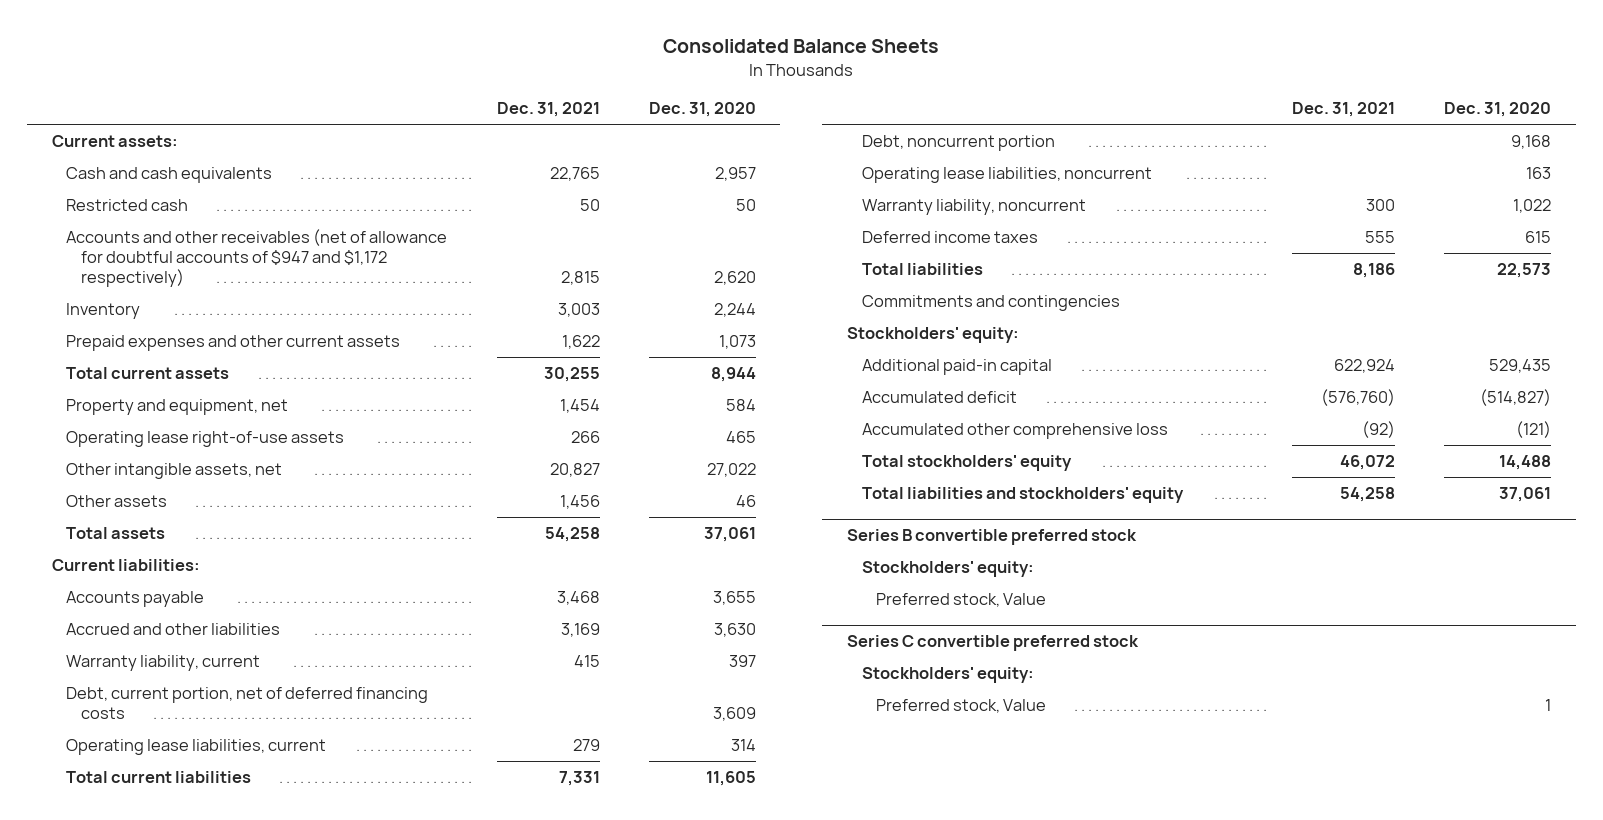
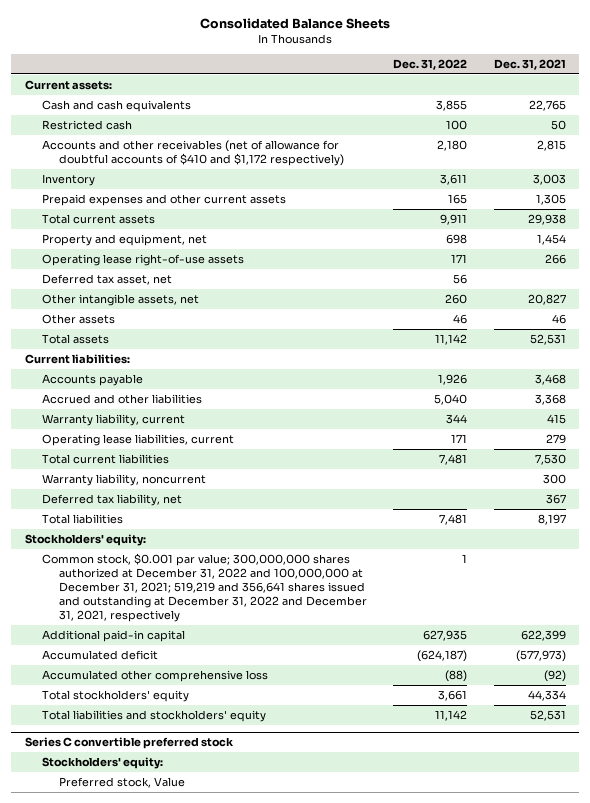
- | Dec. 31, 2021 | Dec. 31, 2020
+ | Dec. 31, 2022 | Dec. 31, 2021
- Accounts and other receivables (net of allowance for doubtful accounts of $947 and $1,172 respectively) | 2,815 | 2,620
+ Accounts and other receivables (net of allowance for doubtful accounts of $410 and $1,172 respectively) | 2,180 | 2,815
- Prepaid expenses and other current assets | 1,622 | 1,073
- Total current assets | 30,255 | 8,944
+ Prepaid expenses and other current assets | 165 | 1,305
+ Total current assets | 9,911 | 29,938
+ Deferred tax asset, net | 56 |
- Other assets | 1,456 | 46
- Total assets | 54,258 | 37,061
+ Other assets | 46 | 46
+ Total assets | 11,142 | 52,531
- Accrued and other liabilities | 3,169 | 3,630
+ Accrued and other liabilities | 5,040 | 3,368
- Debt, current portion, net of deferred financing costs | | 3,609
- Total current liabilities | 7,331 | 11,605
- Debt, noncurrent portion | | 9,168
- Operating lease liabilities, noncurrent | | 163
+ Total current liabilities | 7,481 | 7,530
- Deferred income taxes | 555 | 615
- Total liabilities | 8,186 | 22,573
- Commitments and contingencies
+ Deferred tax liability, net | | 367
+ Total liabilities | 7,481 | 8,197
- Additional paid-in capital | 622,924 | 529,435
- Accumulated deficit | (576,760) | (514,827)
+ Common stock, $0.001 par value; 300,000,000 shares authorized at December 31, 2022 and 100,000,000 at December 31, 2021; 519,219 and 356,641 shares issued and outstanding at December 31, 2022 and December 31, 2021, respectively | 1 |
+ Additional paid-in capital | 627,935 | 622,399
+ Accumulated deficit | (624,187) | (577,973)
- Total stockholders' equity | 46,072 | 14,488
- Total liabilities and stockholders' equity | 54,258 | 37,061
- Series B convertible preferred stock
- Stockholders' equity:
- Preferred stock, Value
+ Total stockholders' equity | 3,661 | 44,334
+ Total liabilities and stockholders' equity | 11,142 | 52,531

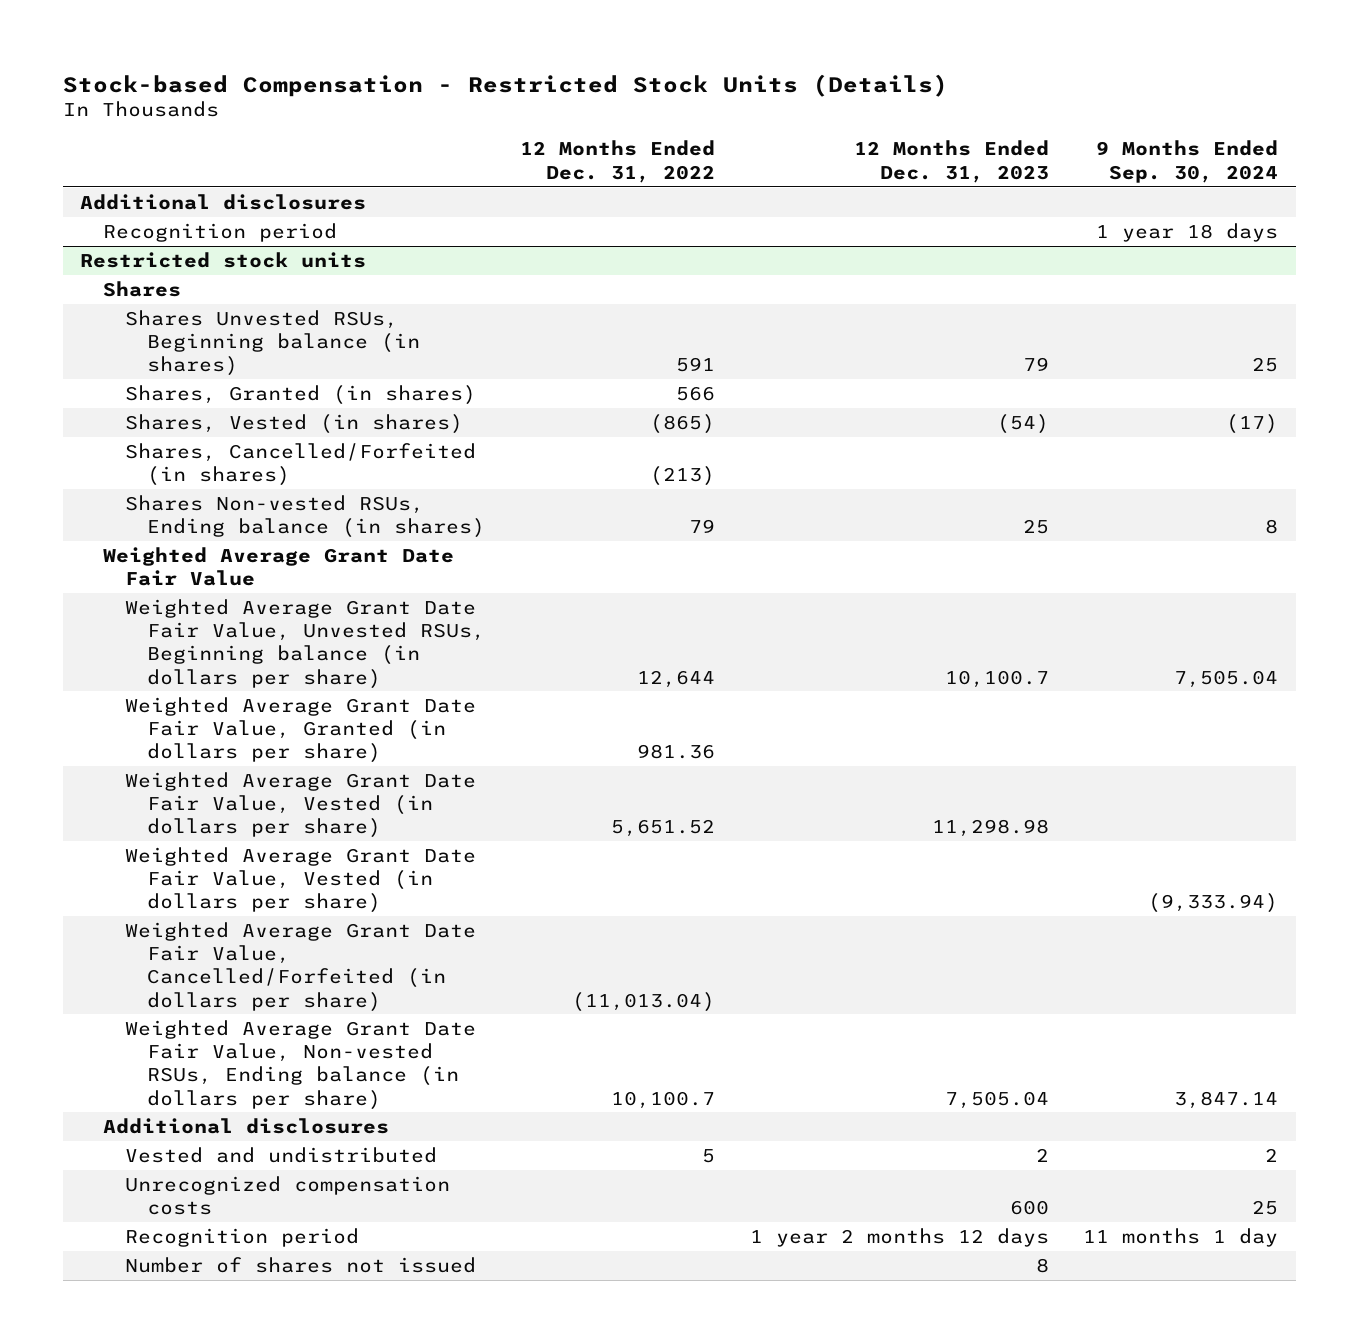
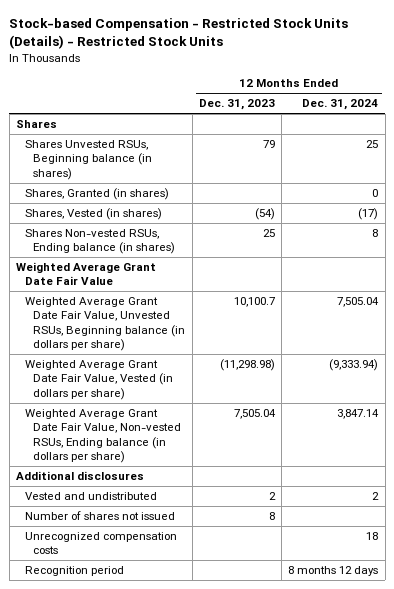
- Stock-based Compensation - Restricted Stock Units (Details)
+ Stock-based Compensation - Restricted Stock Units (Details) - Restricted Stock Units
- | 12 Months Ended Dec. 31, 2022 | 12 Months Ended Dec. 31, 2023 | 9 Months Ended Sep. 30, 2024
+ | 12 Months Ended Dec. 31, 2023 | 12 Months Ended Dec. 31, 2024
- Additional disclosures
- Restricted stock units
- Shares, Cancelled/Forfeited (in shares) | (213) | |
- Weighted Average Grant Date Fair Value, Granted (in dollars per share) | 981.36 | |
- Weighted Average Grant Date Fair Value, Vested (in dollars per share) | 5,651.52 | 11,298.98 |
- Weighted Average Grant Date Fair Value, Vested (in dollars per share) | | | (9,333.94)
- Weighted Average Grant Date Fair Value, Cancelled/Forfeited (in dollars per share) | (11,013.04) | |
+ Weighted Average Grant Date Fair Value, Vested (in dollars per share) | (11,298.98) | (9,333.94)
- Unrecognized compensation costs | | 600 | 25
- Recognition period | | 1 year 2 months 12 days | 11 months 1 day
+ Unrecognized compensation costs | | 18
moved down: Recognition period | | 8 months 12 days

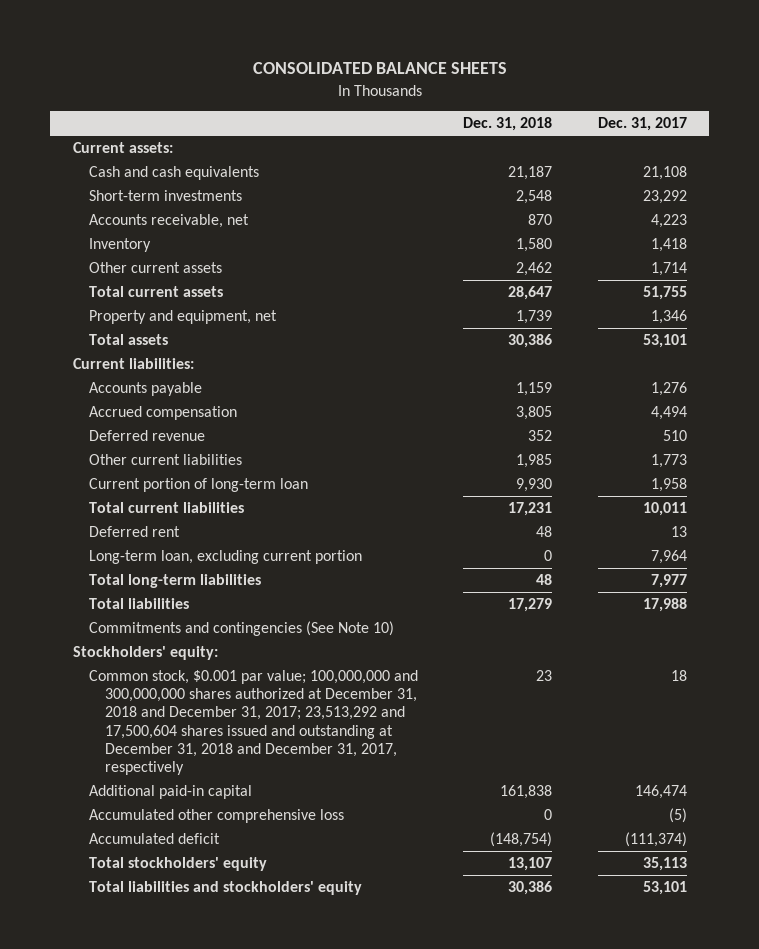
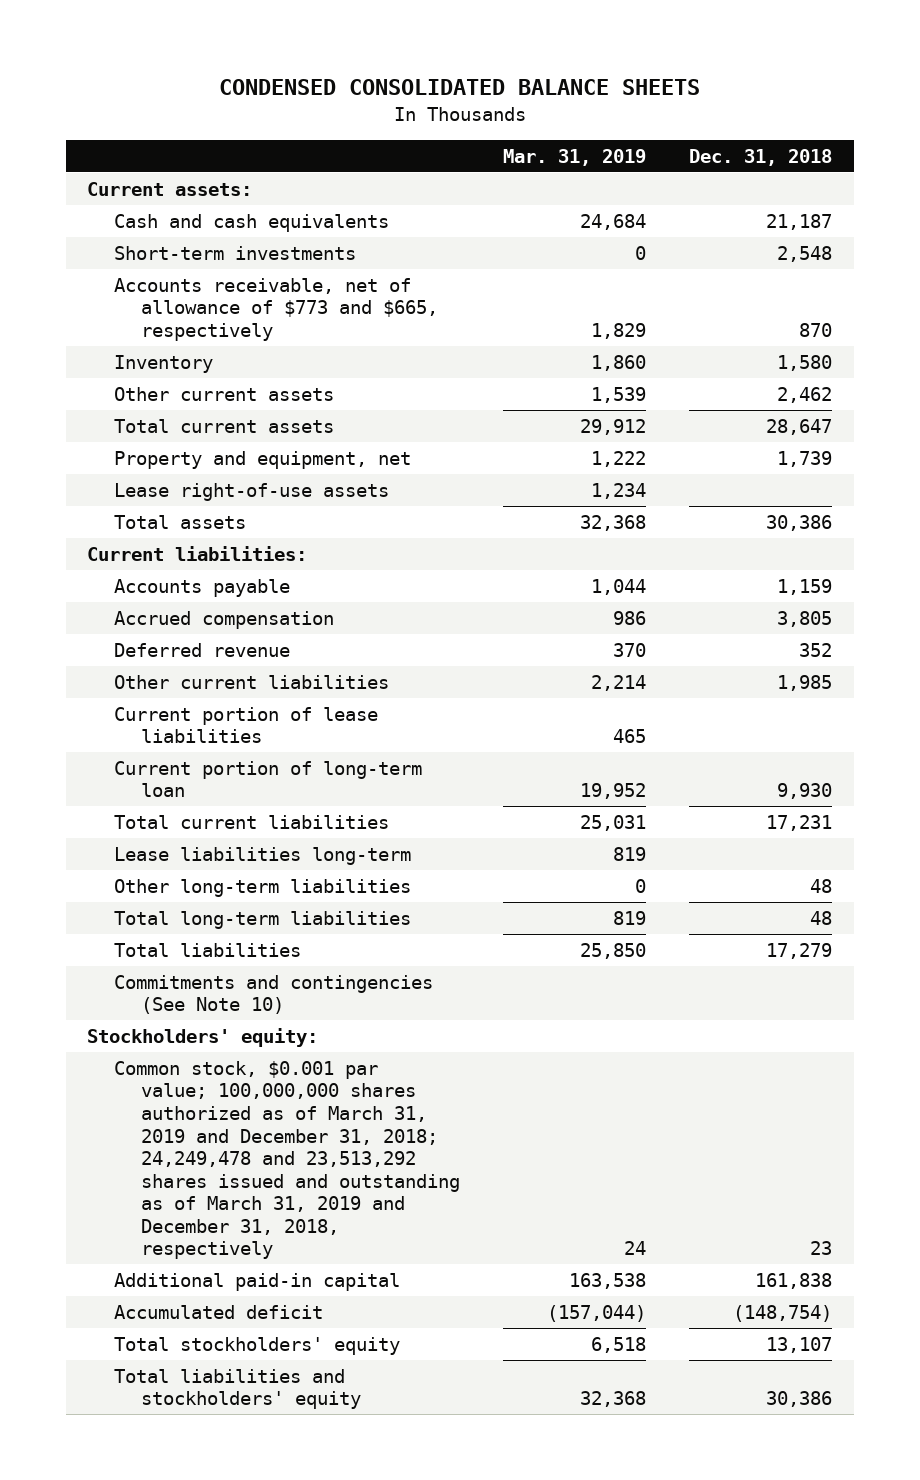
- CONSOLIDATED BALANCE SHEETS
+ CONDENSED CONSOLIDATED BALANCE SHEETS
- | Dec. 31, 2018 | Dec. 31, 2017
+ | Mar. 31, 2019 | Dec. 31, 2018
- Accounts receivable, net | 870 | 4,223
+ Accounts receivable, net of allowance of $773 and $665, respectively | 1,829 | 870
+ Lease right-of-use assets | 1,234 |
+ Current portion of lease liabilities | 465 |
- Deferred rent | 48 | 13
- Long-term loan, excluding current portion | 0 | 7,964
+ Lease liabilities long-term | 819 |
+ Other long-term liabilities | 0 | 48
- Common stock, $0.001 par value; 100,000,000 and 300,000,000 shares authorized at December 31, 2018 and December 31, 2017; 23,513,292 and 17,500,604 shares issued and outstanding at December 31, 2018 and December 31, 2017, respectively | 23 | 18
+ Common stock, $0.001 par value; 100,000,000 shares authorized as of March 31, 2019 and December 31, 2018; 24,249,478 and 23,513,292 shares issued and outstanding as of March 31, 2019 and December 31, 2018, respectively | 24 | 23
- Accumulated other comprehensive loss | 0 | (5)

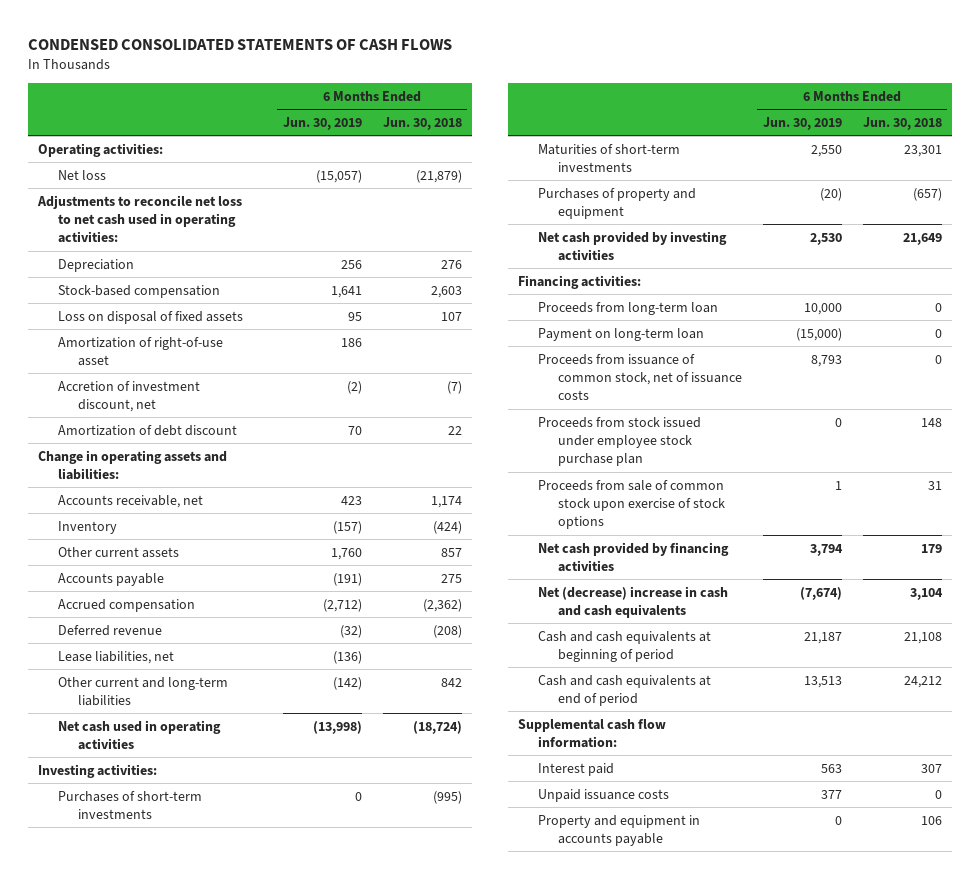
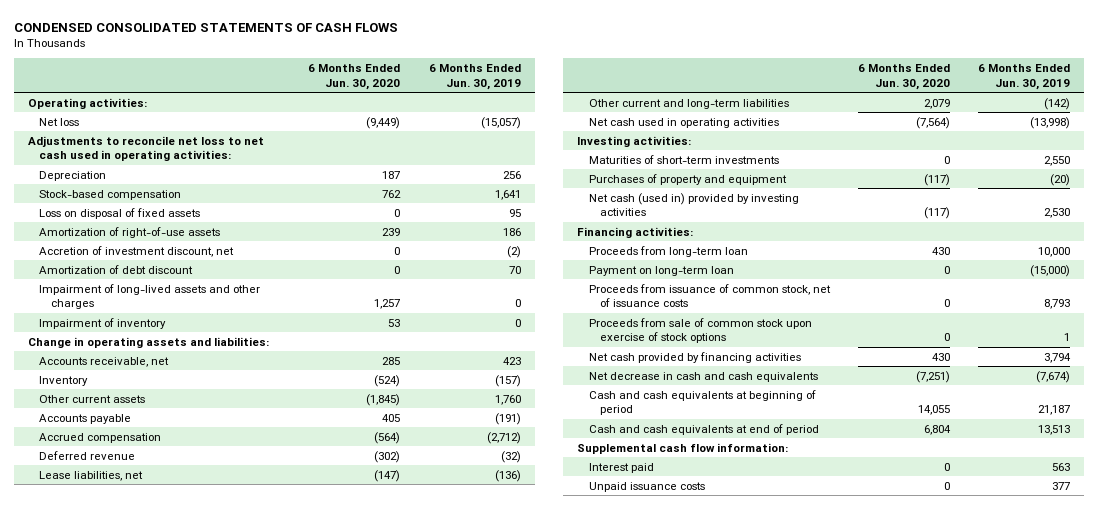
- | 6 Months Ended Jun. 30, 2019 | 6 Months Ended Jun. 30, 2018
+ | 6 Months Ended Jun. 30, 2020 | 6 Months Ended Jun. 30, 2019
- Amortization of right-of-use asset | 186 |
+ Amortization of right-of-use assets | 239 | 186
+ Impairment of long-lived assets and other charges | 1,257 | 0
+ Impairment of inventory | 53 | 0
- Purchases of short-term investments | 0 | (995)
- Net cash provided by investing activities | 2,530 | 21,649
+ Net cash (used in) provided by investing activities | (117) | 2,530
- Proceeds from stock issued under employee stock purchase plan | 0 | 148
- Net (decrease) increase in cash and cash equivalents | (7,674) | 3,104
+ Net decrease in cash and cash equivalents | (7,251) | (7,674)
- Property and equipment in accounts payable | 0 | 106

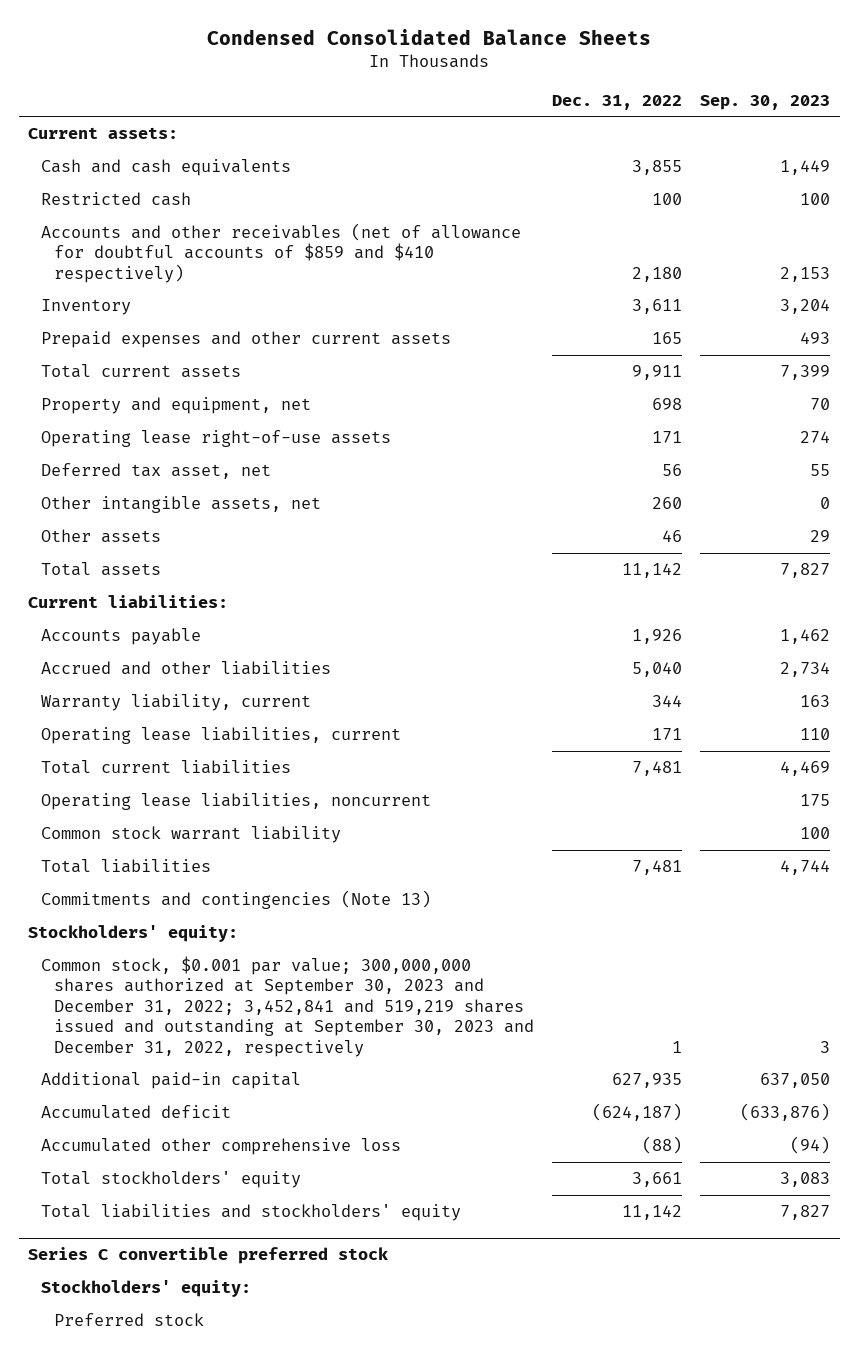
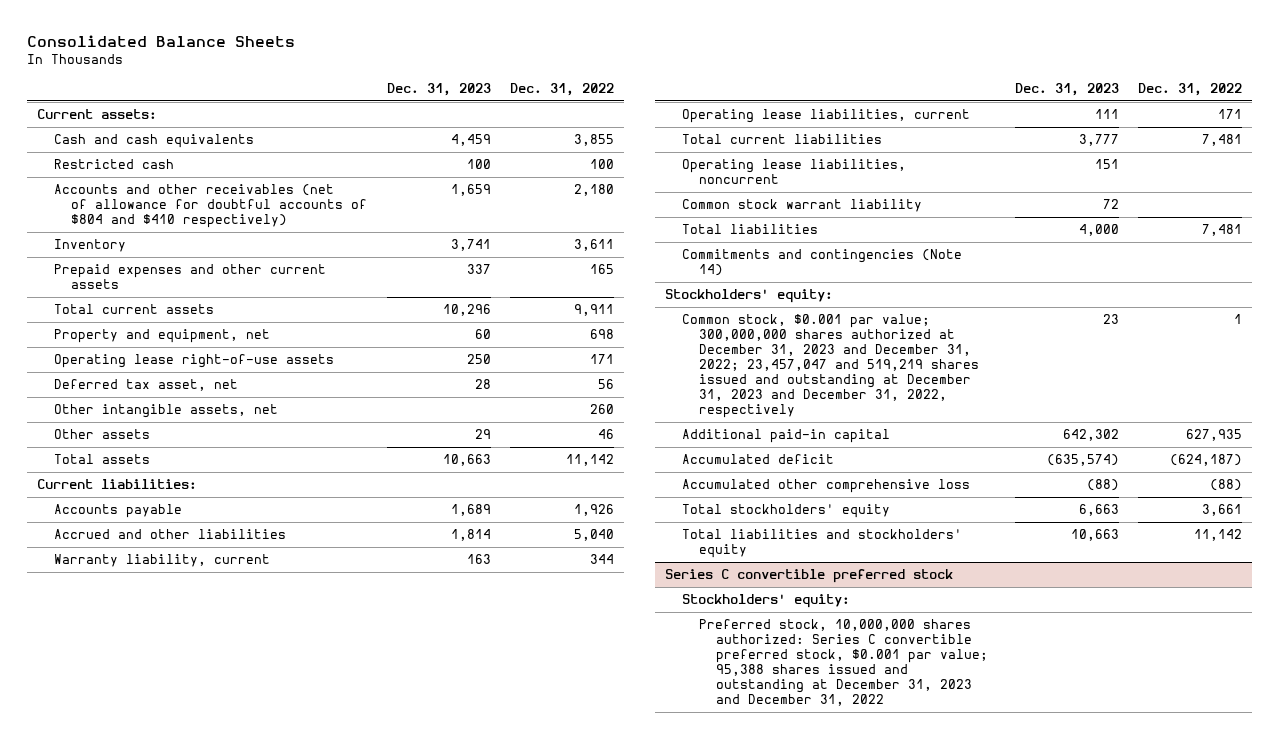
- Condensed Consolidated Balance Sheets
+ Consolidated Balance Sheets
- | Dec. 31, 2022 | Sep. 30, 2023
+ | Dec. 31, 2023 | Dec. 31, 2022
- Accounts and other receivables (net of allowance for doubtful accounts of $859 and $410 respectively) | 2,180 | 2,153
+ Accounts and other receivables (net of allowance for doubtful accounts of $804 and $410 respectively) | 1,659 | 2,180
- Commitments and contingencies (Note 13)
+ Commitments and contingencies (Note 14)
- Common stock, $0.001 par value; 300,000,000 shares authorized at September 30, 2023 and December 31, 2022; 3,452,841 and 519,219 shares issued and outstanding at September 30, 2023 and December 31, 2022, respectively | 1 | 3
+ Common stock, $0.001 par value; 300,000,000 shares authorized at December 31, 2023 and December 31, 2022; 23,457,047 and 519,219 shares issued and outstanding at December 31, 2023 and December 31, 2022, respectively | 23 | 1
@ Series C convertible preferred stock
- Preferred stock
+ Preferred stock, 10,000,000 shares authorized: Series C convertible preferred stock, $0.001 par value; 95,388 shares issued and outstanding at December 31, 2023 and December 31, 2022

